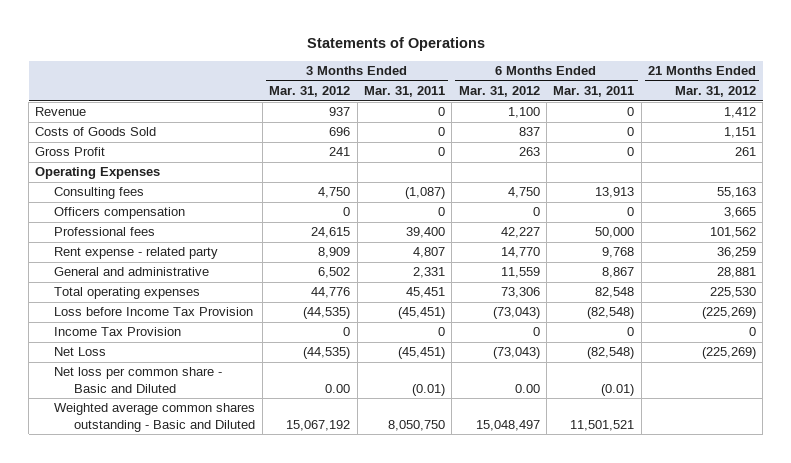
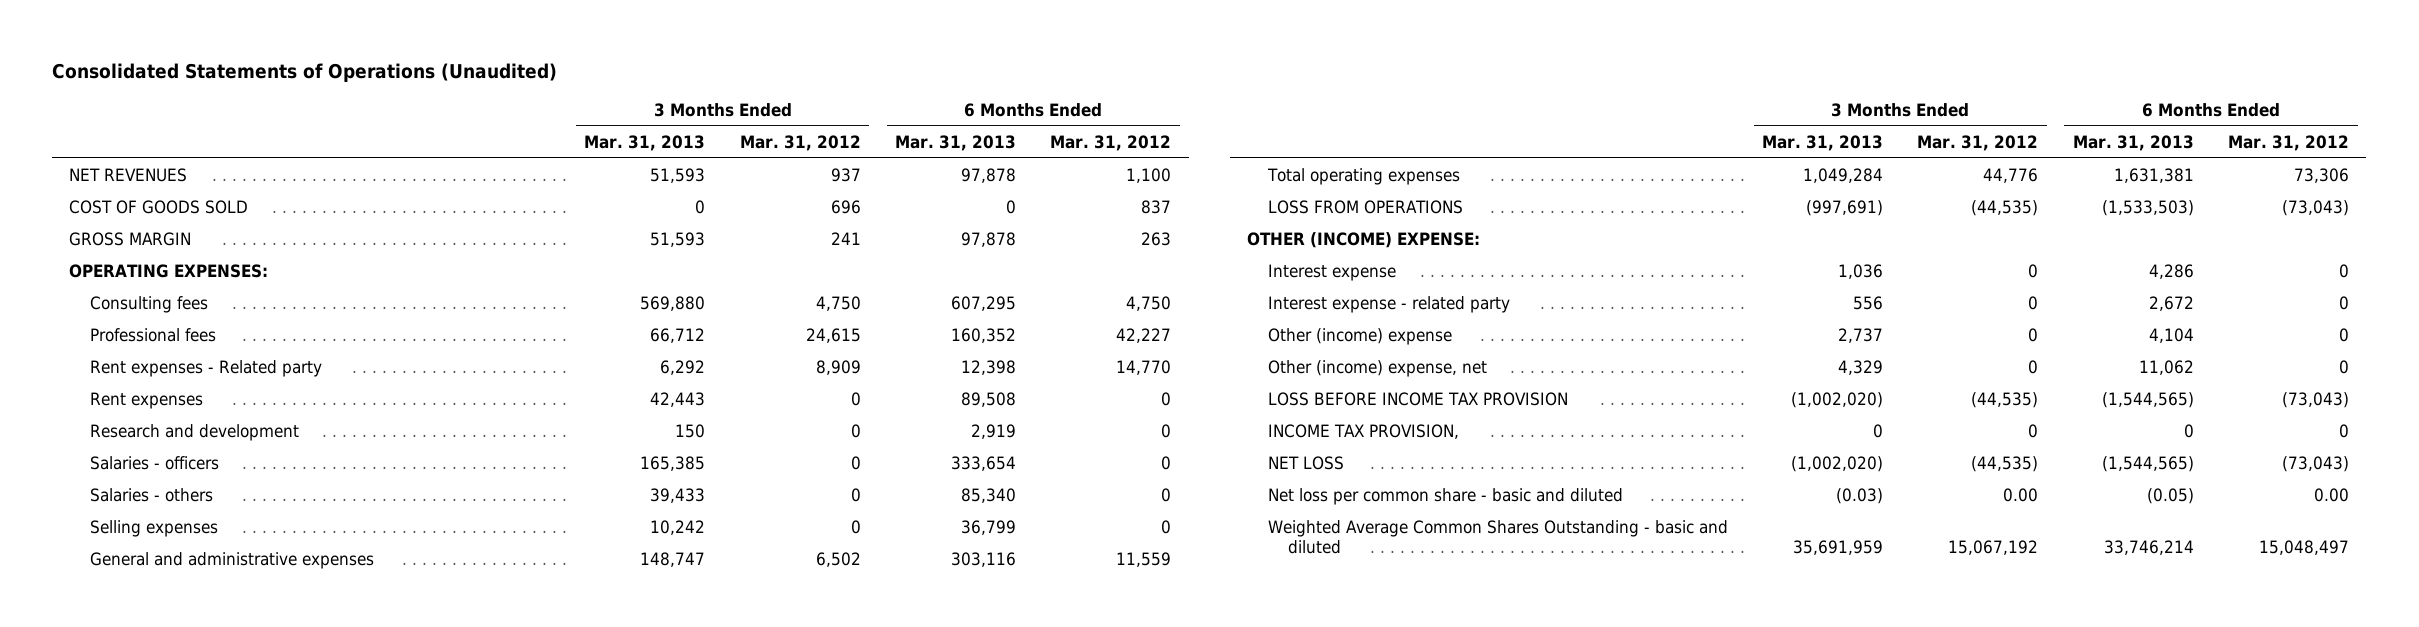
- Statements of Operations
+ Consolidated Statements of Operations (Unaudited)
- | 3 Months Ended Mar. 31, 2012 | 3 Months Ended Mar. 31, 2011 | 6 Months Ended Mar. 31, 2012 | 6 Months Ended Mar. 31, 2011 | 21 Months Ended Mar. 31, 2012
+ | 3 Months Ended Mar. 31, 2013 | 3 Months Ended Mar. 31, 2012 | 6 Months Ended Mar. 31, 2013 | 6 Months Ended Mar. 31, 2012
- Revenue | 937 | 0 | 1,100 | 0 | 1,412
- Costs of Goods Sold | 696 | 0 | 837 | 0 | 1,151
- Gross Profit | 241 | 0 | 263 | 0 | 261
- Operating Expenses
+ NET REVENUES | 51,593 | 937 | 97,878 | 1,100
+ COST OF GOODS SOLD | 0 | 696 | 0 | 837
+ GROSS MARGIN | 51,593 | 241 | 97,878 | 263
+ OPERATING EXPENSES:
- Officers compensation | 0 | 0 | 0 | 0 | 3,665
- Rent expense - related party | 8,909 | 4,807 | 14,770 | 9,768 | 36,259
- General and administrative | 6,502 | 2,331 | 11,559 | 8,867 | 28,881
+ Rent expenses - Related party | 6,292 | 8,909 | 12,398 | 14,770
+ Rent expenses | 42,443 | 0 | 89,508 | 0
+ Research and development | 150 | 0 | 2,919 | 0
+ Salaries - officers | 165,385 | 0 | 333,654 | 0
+ Salaries - others | 39,433 | 0 | 85,340 | 0
+ Selling expenses | 10,242 | 0 | 36,799 | 0
+ General and administrative expenses | 148,747 | 6,502 | 303,116 | 11,559
- Loss before Income Tax Provision | (44,535) | (45,451) | (73,043) | (82,548) | (225,269)
- Income Tax Provision | 0 | 0 | 0 | 0 | 0
- Net Loss | (44,535) | (45,451) | (73,043) | (82,548) | (225,269)
- Net loss per common share - Basic and Diluted | 0.00 | (0.01) | 0.00 | (0.01) |
- Weighted average common shares outstanding - Basic and Diluted | 15,067,192 | 8,050,750 | 15,048,497 | 11,501,521 |
+ LOSS FROM OPERATIONS | (997,691) | (44,535) | (1,533,503) | (73,043)
+ OTHER (INCOME) EXPENSE:
+ Interest expense | 1,036 | 0 | 4,286 | 0
+ Interest expense - related party | 556 | 0 | 2,672 | 0
+ Other (income) expense | 2,737 | 0 | 4,104 | 0
+ Other (income) expense, net | 4,329 | 0 | 11,062 | 0
+ LOSS BEFORE INCOME TAX PROVISION | (1,002,020) | (44,535) | (1,544,565) | (73,043)
+ INCOME TAX PROVISION, | 0 | 0 | 0 | 0
+ NET LOSS | (1,002,020) | (44,535) | (1,544,565) | (73,043)
+ Net loss per common share - basic and diluted | (0.03) | 0.00 | (0.05) | 0.00
+ Weighted Average Common Shares Outstanding - basic and diluted | 35,691,959 | 15,067,192 | 33,746,214 | 15,048,497

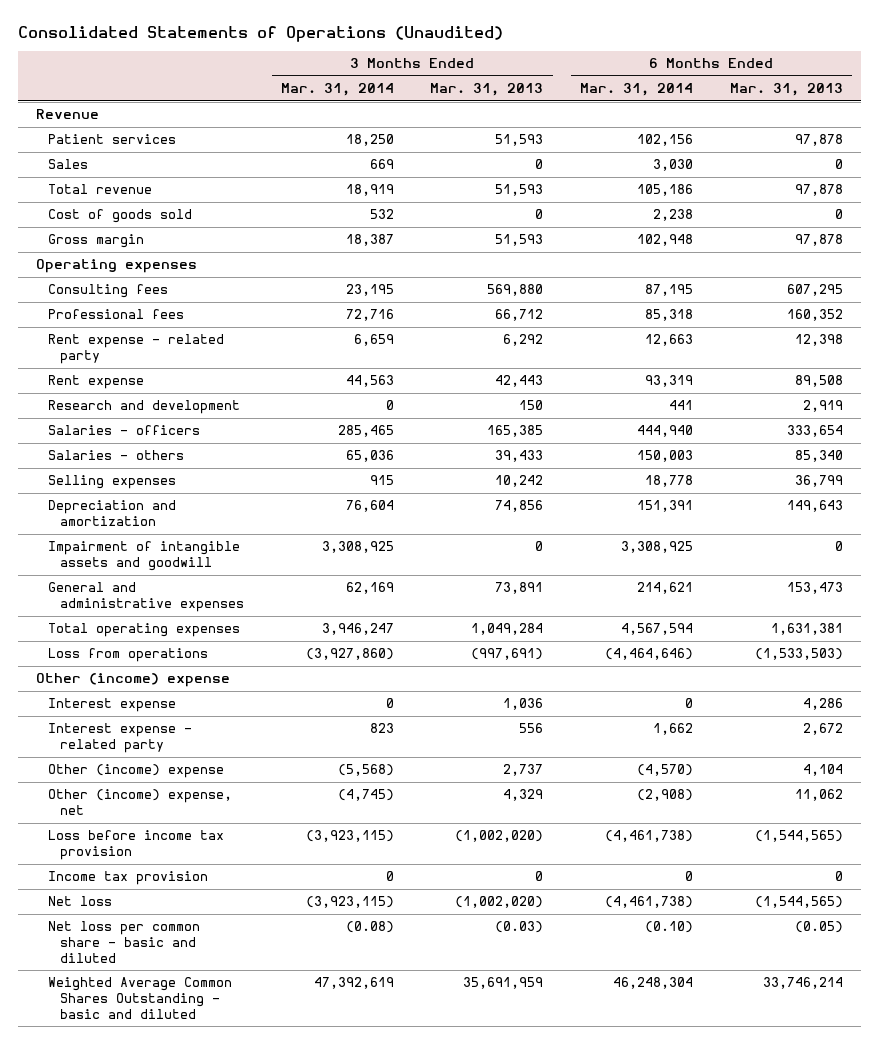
- | 3 Months Ended Mar. 31, 2013 | 3 Months Ended Mar. 31, 2012 | 6 Months Ended Mar. 31, 2013 | 6 Months Ended Mar. 31, 2012
+ | 3 Months Ended Mar. 31, 2014 | 3 Months Ended Mar. 31, 2013 | 6 Months Ended Mar. 31, 2014 | 6 Months Ended Mar. 31, 2013
- NET REVENUES | 51,593 | 937 | 97,878 | 1,100
- COST OF GOODS SOLD | 0 | 696 | 0 | 837
- GROSS MARGIN | 51,593 | 241 | 97,878 | 263
- OPERATING EXPENSES:
+ Revenue
+ Patient services | 18,250 | 51,593 | 102,156 | 97,878
+ Sales | 669 | 0 | 3,030 | 0
+ Total revenue | 18,919 | 51,593 | 105,186 | 97,878
+ Cost of goods sold | 532 | 0 | 2,238 | 0
+ Gross margin | 18,387 | 51,593 | 102,948 | 97,878
+ Operating expenses
- Rent expenses - Related party | 6,292 | 8,909 | 12,398 | 14,770
- Rent expenses | 42,443 | 0 | 89,508 | 0
+ Rent expense - related party | 6,659 | 6,292 | 12,663 | 12,398
+ Rent expense | 44,563 | 42,443 | 93,319 | 89,508
- General and administrative expenses | 148,747 | 6,502 | 303,116 | 11,559
+ Depreciation and amortization | 76,604 | 74,856 | 151,391 | 149,643
+ Impairment of intangible assets and goodwill | 3,308,925 | 0 | 3,308,925 | 0
+ General and administrative expenses | 62,169 | 73,891 | 214,621 | 153,473
- LOSS FROM OPERATIONS | (997,691) | (44,535) | (1,533,503) | (73,043)
- OTHER (INCOME) EXPENSE:
+ Loss from operations | (3,927,860) | (997,691) | (4,464,646) | (1,533,503)
+ Other (income) expense
- LOSS BEFORE INCOME TAX PROVISION | (1,002,020) | (44,535) | (1,544,565) | (73,043)
- INCOME TAX PROVISION, | 0 | 0 | 0 | 0
- NET LOSS | (1,002,020) | (44,535) | (1,544,565) | (73,043)
+ Loss before income tax provision | (3,923,115) | (1,002,020) | (4,461,738) | (1,544,565)
+ Income tax provision | 0 | 0 | 0 | 0
+ Net loss | (3,923,115) | (1,002,020) | (4,461,738) | (1,544,565)

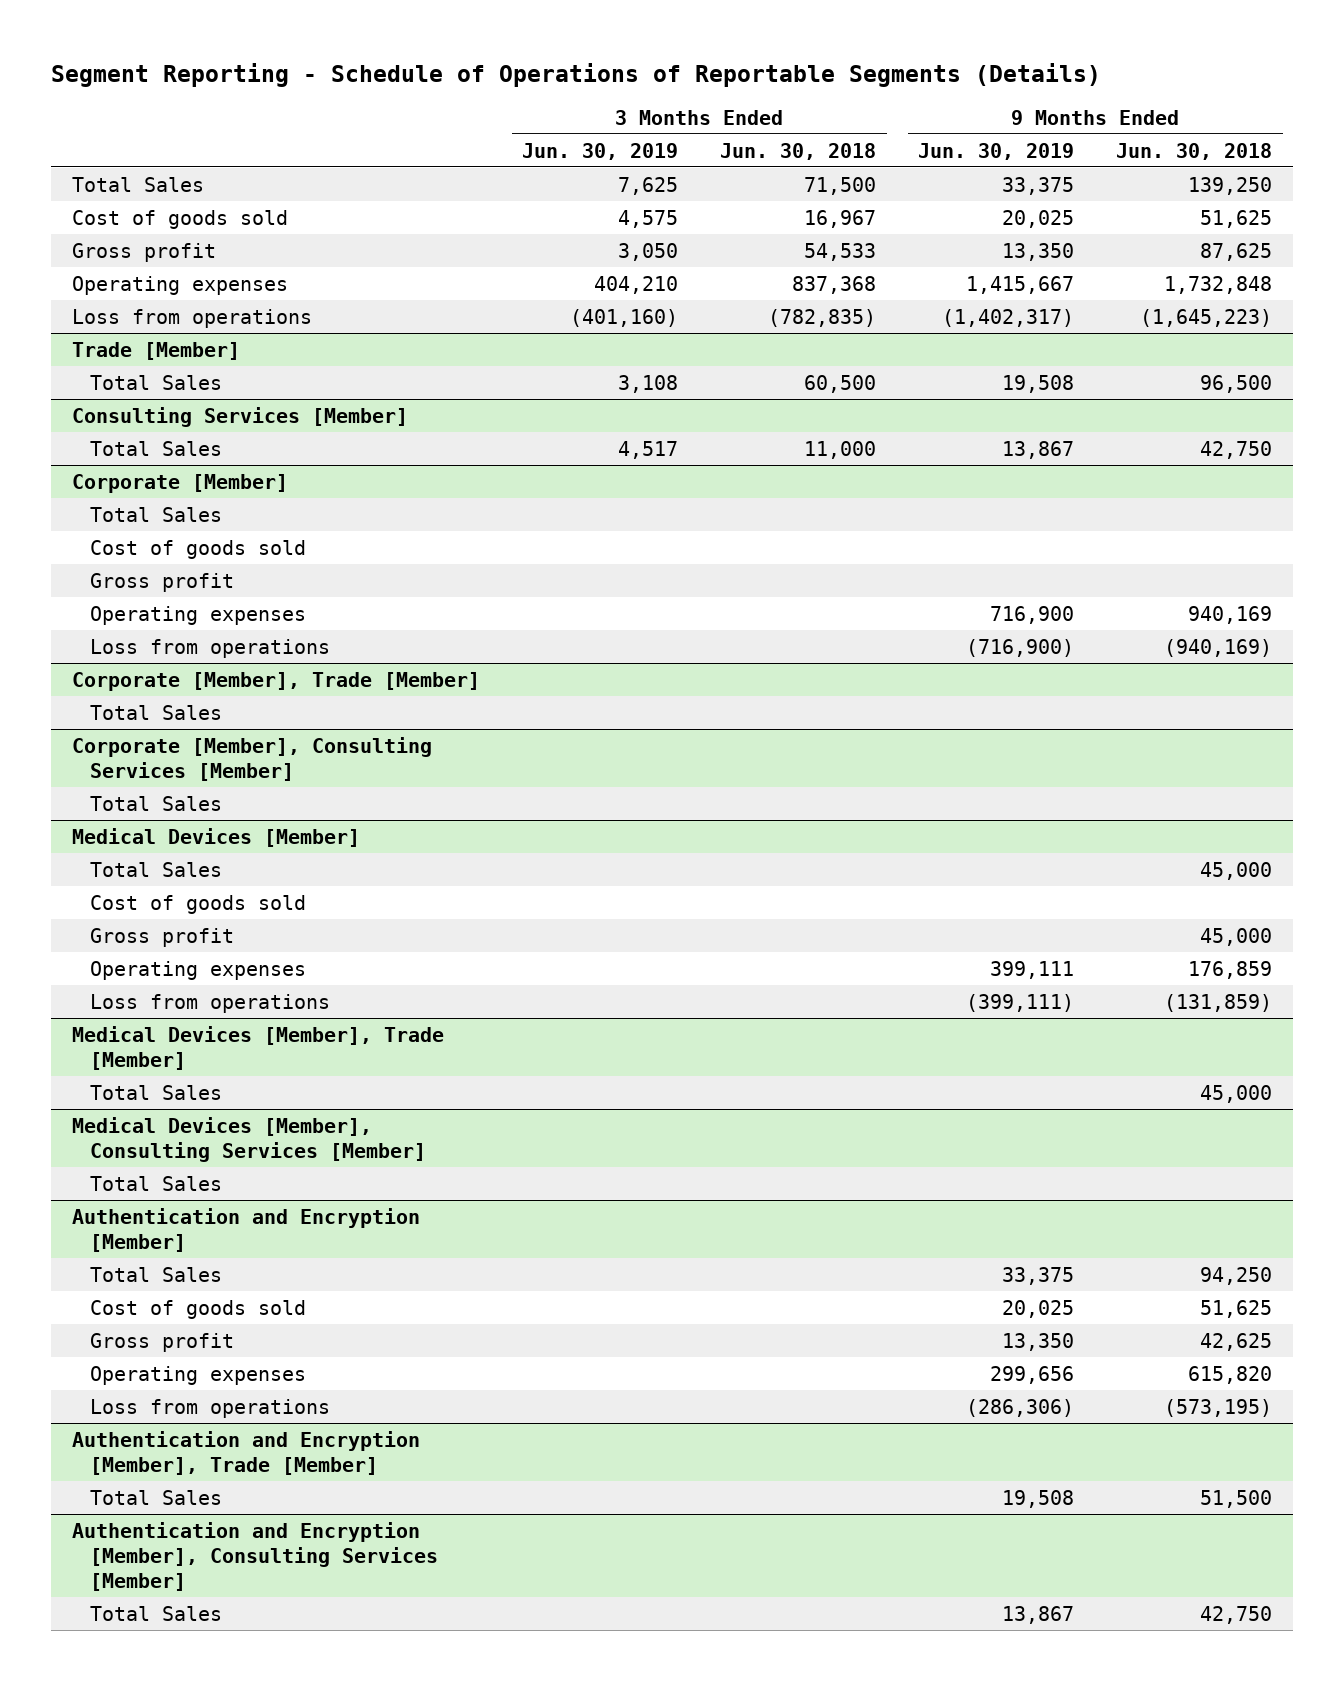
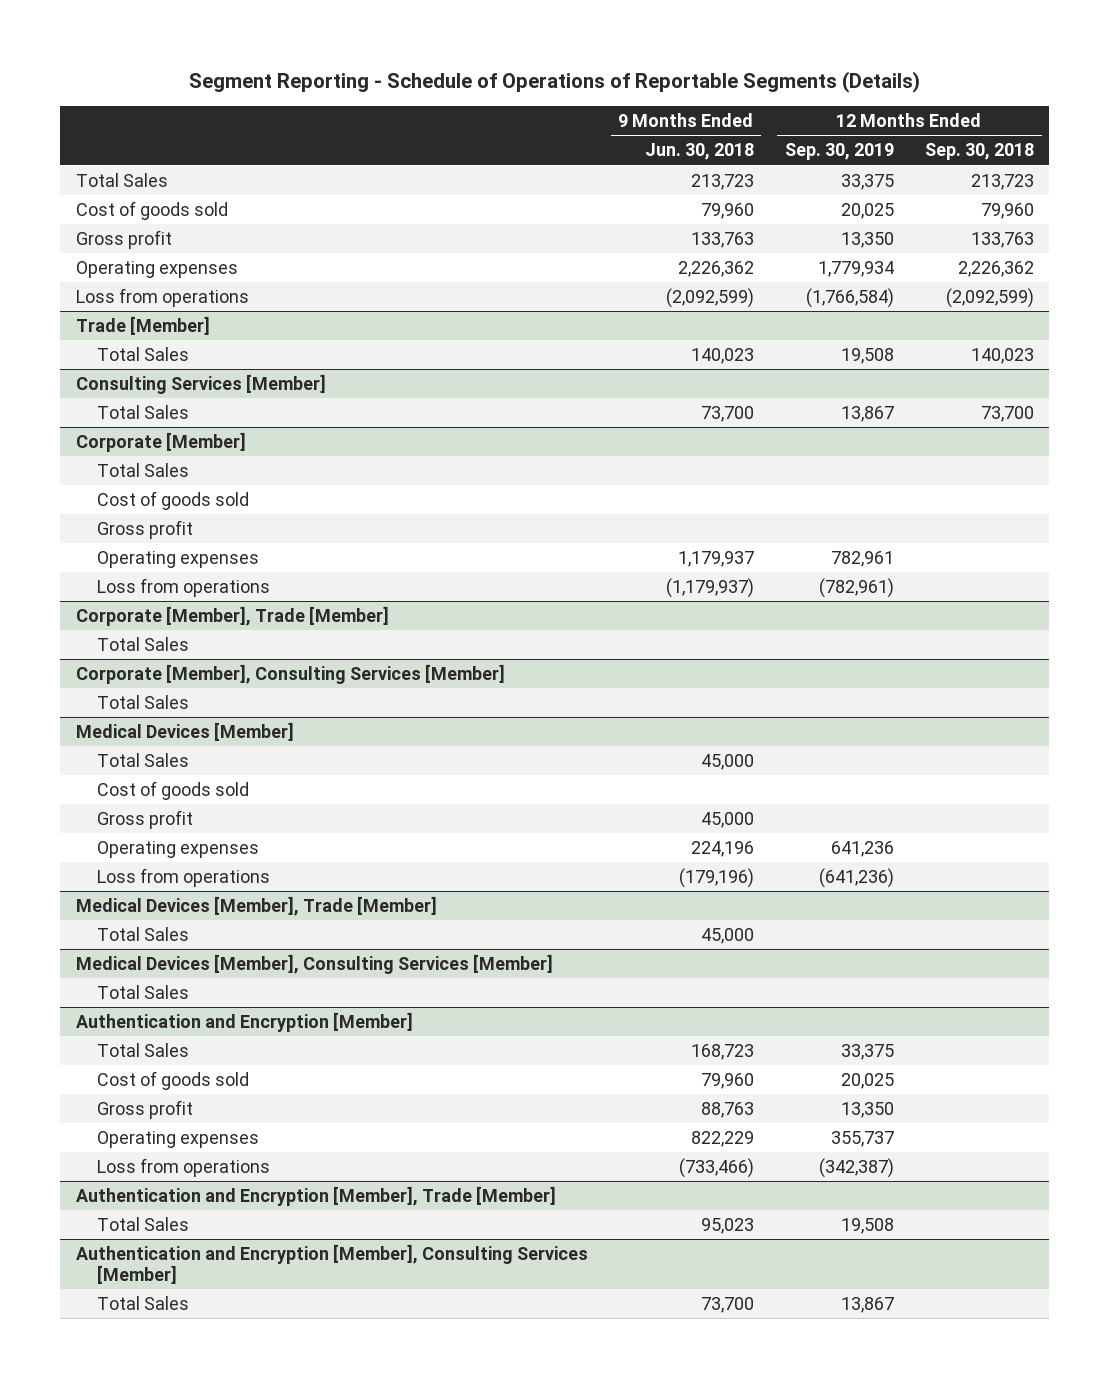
- | 3 Months Ended Jun. 30, 2019 | 3 Months Ended Jun. 30, 2018 | 9 Months Ended Jun. 30, 2019 | 9 Months Ended Jun. 30, 2018
+ | 9 Months Ended Jun. 30, 2018 | 12 Months Ended Sep. 30, 2019 | 12 Months Ended Sep. 30, 2018
- Total Sales | 7,625 | 71,500 | 33,375 | 139,250
- Cost of goods sold | 4,575 | 16,967 | 20,025 | 51,625
- Gross profit | 3,050 | 54,533 | 13,350 | 87,625
- Operating expenses | 404,210 | 837,368 | 1,415,667 | 1,732,848
- Loss from operations | (401,160) | (782,835) | (1,402,317) | (1,645,223)
+ Total Sales | 213,723 | 33,375 | 213,723
+ Cost of goods sold | 79,960 | 20,025 | 79,960
+ Gross profit | 133,763 | 13,350 | 133,763
+ Operating expenses | 2,226,362 | 1,779,934 | 2,226,362
+ Loss from operations | (2,092,599) | (1,766,584) | (2,092,599)
@ Trade [Member]
- Total Sales | 3,108 | 60,500 | 19,508 | 96,500
+ Total Sales | 140,023 | 19,508 | 140,023
@ Consulting Services [Member]
- Total Sales | 4,517 | 11,000 | 13,867 | 42,750
+ Total Sales | 73,700 | 13,867 | 73,700
@ Corporate [Member]
- Operating expenses | | | 716,900 | 940,169
- Loss from operations | | | (716,900) | (940,169)
+ Operating expenses | 1,179,937 | 782,961 |
+ Loss from operations | (1,179,937) | (782,961) |
@ Medical Devices [Member]
- Operating expenses | | | 399,111 | 176,859
- Loss from operations | | | (399,111) | (131,859)
+ Operating expenses | 224,196 | 641,236 |
+ Loss from operations | (179,196) | (641,236) |
@ Authentication and Encryption [Member]
- Total Sales | | | 33,375 | 94,250
- Cost of goods sold | | | 20,025 | 51,625
- Gross profit | | | 13,350 | 42,625
- Operating expenses | | | 299,656 | 615,820
- Loss from operations | | | (286,306) | (573,195)
+ Total Sales | 168,723 | 33,375 |
+ Cost of goods sold | 79,960 | 20,025 |
+ Gross profit | 88,763 | 13,350 |
+ Operating expenses | 822,229 | 355,737 |
+ Loss from operations | (733,466) | (342,387) |
@ Authentication and Encryption [Member], Trade [Member]
- Total Sales | | | 19,508 | 51,500
+ Total Sales | 95,023 | 19,508 |
@ Authentication and Encryption [Member], Consulting Services [Member]
- Total Sales | | | 13,867 | 42,750
+ Total Sales | 73,700 | 13,867 |

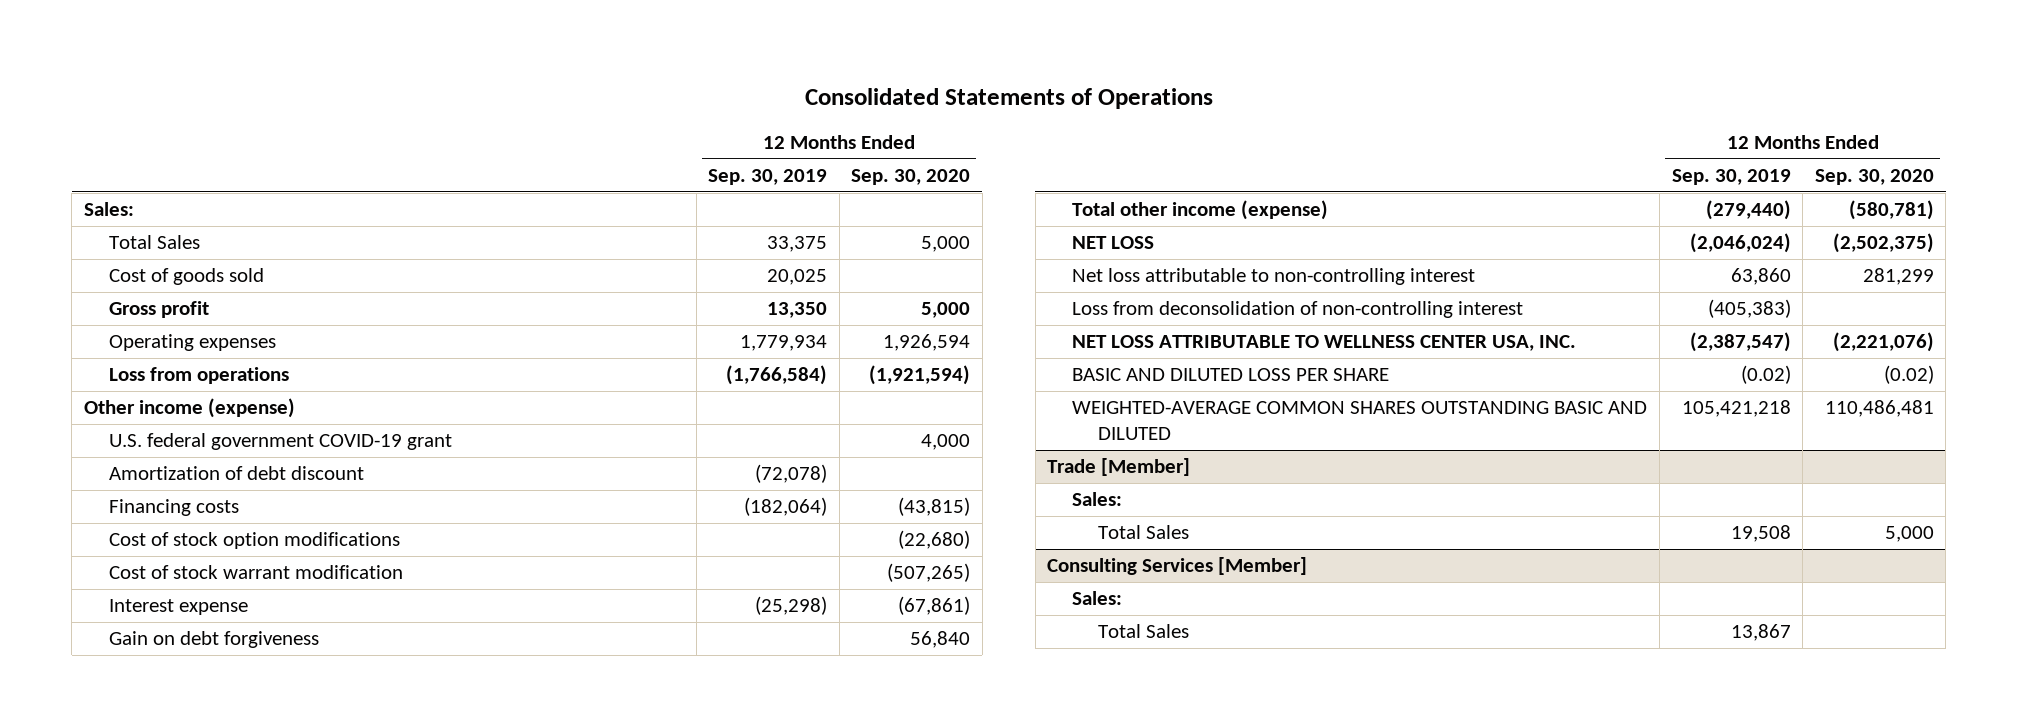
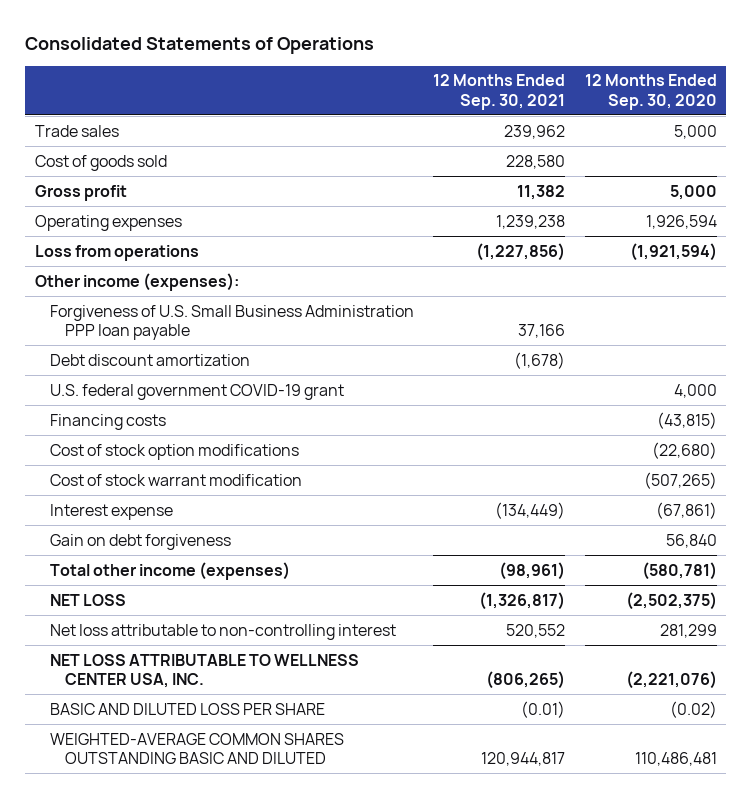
- | 12 Months Ended Sep. 30, 2019 | 12 Months Ended Sep. 30, 2020
+ | 12 Months Ended Sep. 30, 2021 | 12 Months Ended Sep. 30, 2020
- Sales:
- Total Sales | 33,375 | 5,000
+ Trade sales | 239,962 | 5,000
- Other income (expense)
+ Other income (expenses):
+ Forgiveness of U.S. Small Business Administration PPP loan payable | 37,166 |
+ Debt discount amortization | (1,678) |
- Amortization of debt discount | (72,078) |
- Total other income (expense) | (279,440) | (580,781)
+ Total other income (expenses) | (98,961) | (580,781)
- Loss from deconsolidation of non-controlling interest | (405,383) |
- Trade [Member]
- Sales:
- Total Sales | 19,508 | 5,000
- Consulting Services [Member]
- Sales:
- Total Sales | 13,867 |

